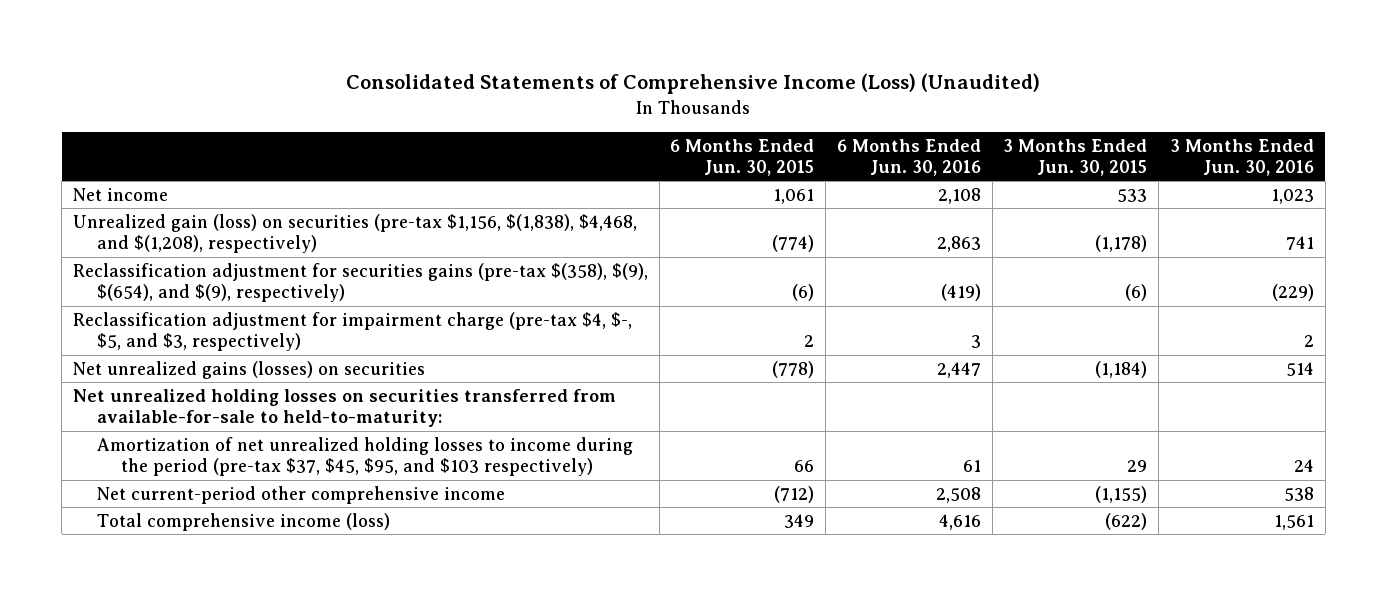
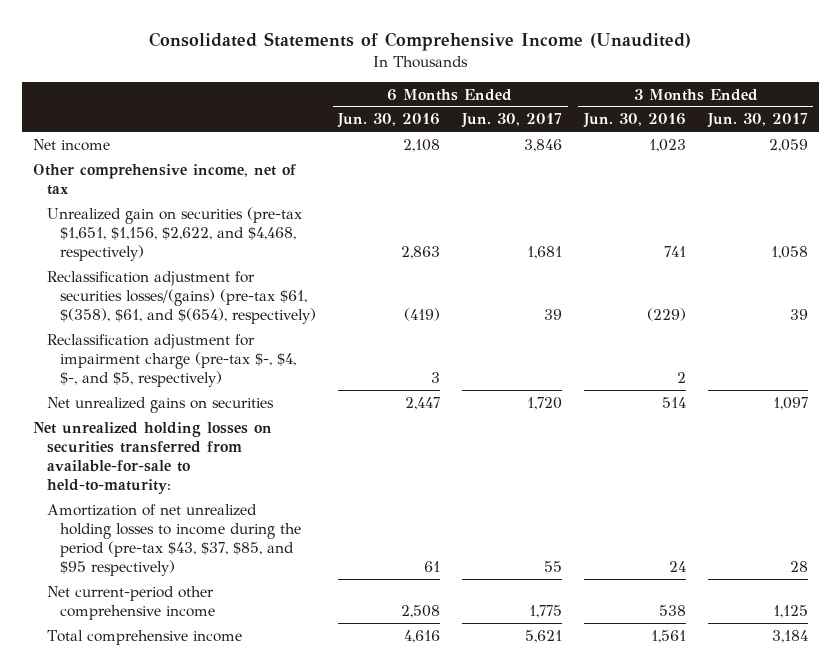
- Consolidated Statements of Comprehensive Income (Loss) (Unaudited)
+ Consolidated Statements of Comprehensive Income (Unaudited)
- | 6 Months Ended Jun. 30, 2015 | 6 Months Ended Jun. 30, 2016 | 3 Months Ended Jun. 30, 2015 | 3 Months Ended Jun. 30, 2016
+ | 6 Months Ended Jun. 30, 2016 | 6 Months Ended Jun. 30, 2017 | 3 Months Ended Jun. 30, 2016 | 3 Months Ended Jun. 30, 2017
- Unrealized gain (loss) on securities (pre-tax $1,156, $(1,838), $4,468, and $(1,208), respectively) | (774) | 2,863 | (1,178) | 741
- Reclassification adjustment for securities gains (pre-tax $(358), $(9), $(654), and $(9), respectively) | (6) | (419) | (6) | (229)
- Reclassification adjustment for impairment charge (pre-tax $4, $-, $5, and $3, respectively) | 2 | 3 | | 2
- Net unrealized gains (losses) on securities | (778) | 2,447 | (1,184) | 514
+ Other comprehensive income, net of tax
+ Unrealized gain on securities (pre-tax $1,651, $1,156, $2,622, and $4,468, respectively) | 2,863 | 1,681 | 741 | 1,058
+ Reclassification adjustment for securities losses/(gains) (pre-tax $61, $(358), $61, and $(654), respectively) | (419) | 39 | (229) | 39
+ Reclassification adjustment for impairment charge (pre-tax $-, $4, $-, and $5, respectively) | 3 | | 2 |
+ Net unrealized gains on securities | 2,447 | 1,720 | 514 | 1,097
- Amortization of net unrealized holding losses to income during the period (pre-tax $37, $45, $95, and $103 respectively) | 66 | 61 | 29 | 24
+ Amortization of net unrealized holding losses to income during the period (pre-tax $43, $37, $85, and $95 respectively) | 61 | 55 | 24 | 28
- Total comprehensive income (loss) | 349 | 4,616 | (622) | 1,561
+ Total comprehensive income | 4,616 | 5,621 | 1,561 | 3,184

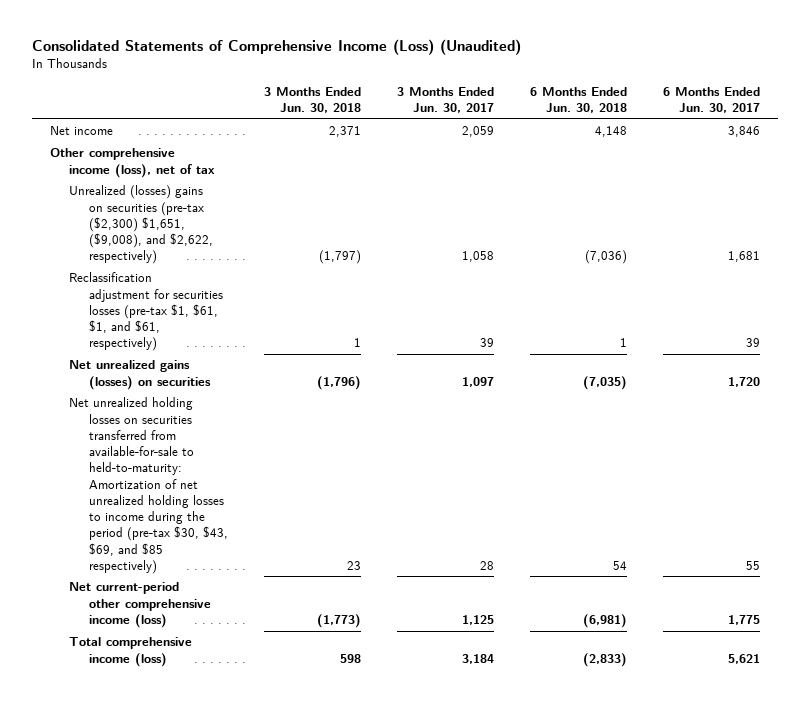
- Consolidated Statements of Comprehensive Income (Unaudited)
+ Consolidated Statements of Comprehensive Income (Loss) (Unaudited)
- | 6 Months Ended Jun. 30, 2016 | 6 Months Ended Jun. 30, 2017 | 3 Months Ended Jun. 30, 2016 | 3 Months Ended Jun. 30, 2017
+ | 3 Months Ended Jun. 30, 2018 | 3 Months Ended Jun. 30, 2017 | 6 Months Ended Jun. 30, 2018 | 6 Months Ended Jun. 30, 2017
- Other comprehensive income, net of tax
- Unrealized gain on securities (pre-tax $1,651, $1,156, $2,622, and $4,468, respectively) | 2,863 | 1,681 | 741 | 1,058
- Reclassification adjustment for securities losses/(gains) (pre-tax $61, $(358), $61, and $(654), respectively) | (419) | 39 | (229) | 39
- Reclassification adjustment for impairment charge (pre-tax $-, $4, $-, and $5, respectively) | 3 | | 2 |
- Net unrealized gains on securities | 2,447 | 1,720 | 514 | 1,097
- Net unrealized holding losses on securities transferred from available-for-sale to held-to-maturity:
- Amortization of net unrealized holding losses to income during the period (pre-tax $43, $37, $85, and $95 respectively) | 61 | 55 | 24 | 28
- Net current-period other comprehensive income | 2,508 | 1,775 | 538 | 1,125
- Total comprehensive income | 4,616 | 5,621 | 1,561 | 3,184
+ Other comprehensive income (loss), net of tax
+ Unrealized (losses) gains on securities (pre-tax ($2,300) $1,651, ($9,008), and $2,622, respectively) | (1,797) | 1,058 | (7,036) | 1,681
+ Reclassification adjustment for securities losses (pre-tax $1, $61, $1, and $61, respectively) | 1 | 39 | 1 | 39
+ Net unrealized gains (losses) on securities | (1,796) | 1,097 | (7,035) | 1,720
+ Net unrealized holding losses on securities transferred from available-for-sale to held-to-maturity: Amortization of net unrealized holding losses to income during the period (pre-tax $30, $43, $69, and $85 respectively) | 23 | 28 | 54 | 55
+ Net current-period other comprehensive income (loss) | (1,773) | 1,125 | (6,981) | 1,775
+ Total comprehensive income (loss) | 598 | 3,184 | (2,833) | 5,621

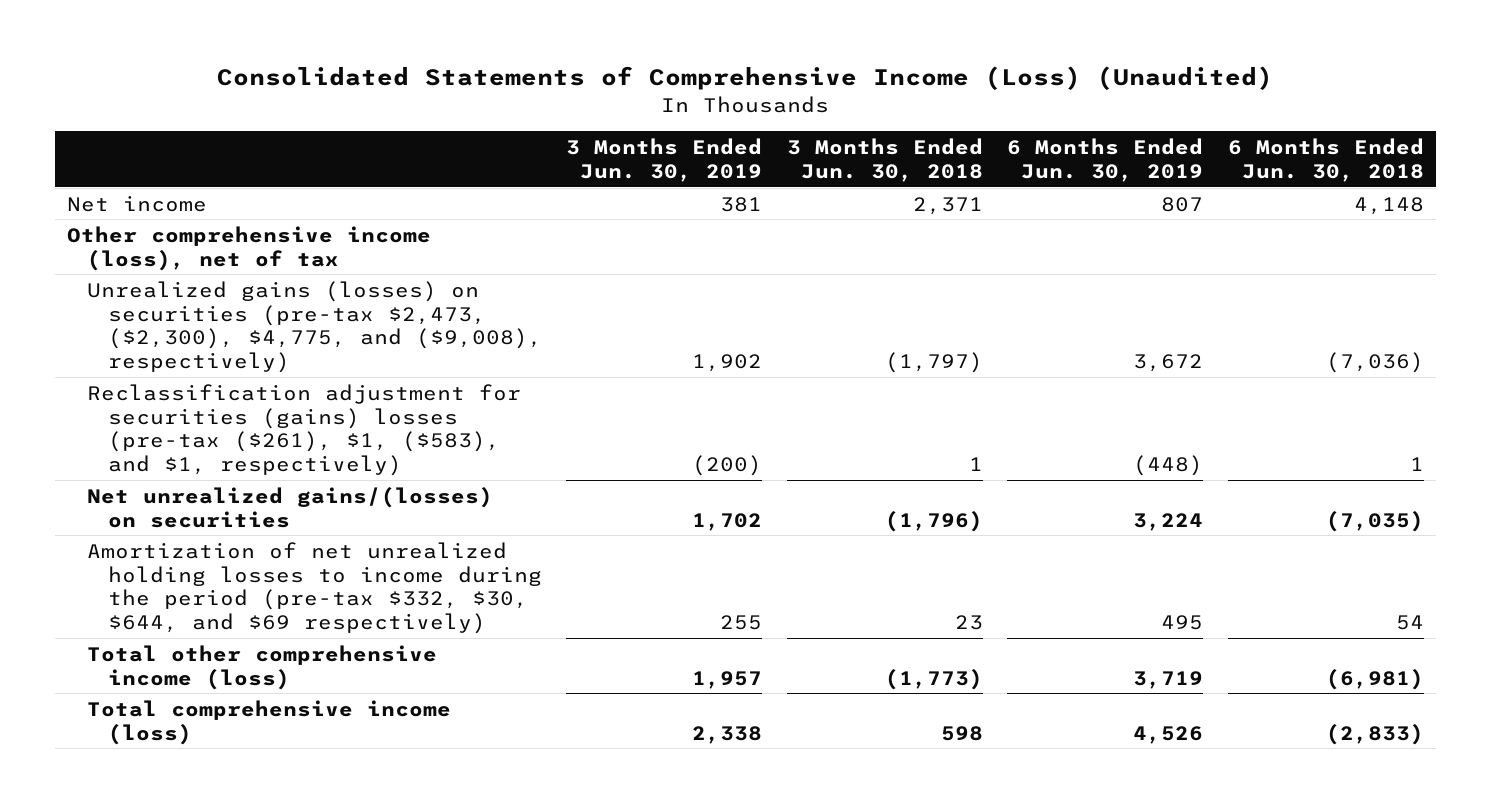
- | 3 Months Ended Jun. 30, 2018 | 3 Months Ended Jun. 30, 2017 | 6 Months Ended Jun. 30, 2018 | 6 Months Ended Jun. 30, 2017
+ | 3 Months Ended Jun. 30, 2019 | 3 Months Ended Jun. 30, 2018 | 6 Months Ended Jun. 30, 2019 | 6 Months Ended Jun. 30, 2018
- Unrealized (losses) gains on securities (pre-tax ($2,300) $1,651, ($9,008), and $2,622, respectively) | (1,797) | 1,058 | (7,036) | 1,681
- Reclassification adjustment for securities losses (pre-tax $1, $61, $1, and $61, respectively) | 1 | 39 | 1 | 39
- Net unrealized gains (losses) on securities | (1,796) | 1,097 | (7,035) | 1,720
- Net unrealized holding losses on securities transferred from available-for-sale to held-to-maturity: Amortization of net unrealized holding losses to income during the period (pre-tax $30, $43, $69, and $85 respectively) | 23 | 28 | 54 | 55
- Net current-period other comprehensive income (loss) | (1,773) | 1,125 | (6,981) | 1,775
+ Unrealized gains (losses) on securities (pre-tax $2,473, ($2,300), $4,775, and ($9,008), respectively) | 1,902 | (1,797) | 3,672 | (7,036)
+ Reclassification adjustment for securities (gains) losses (pre-tax ($261), $1, ($583), and $1, respectively) | (200) | 1 | (448) | 1
+ Net unrealized gains/(losses) on securities | 1,702 | (1,796) | 3,224 | (7,035)
+ Amortization of net unrealized holding losses to income during the period (pre-tax $332, $30, $644, and $69 respectively) | 255 | 23 | 495 | 54
+ Total other comprehensive income (loss) | 1,957 | (1,773) | 3,719 | (6,981)

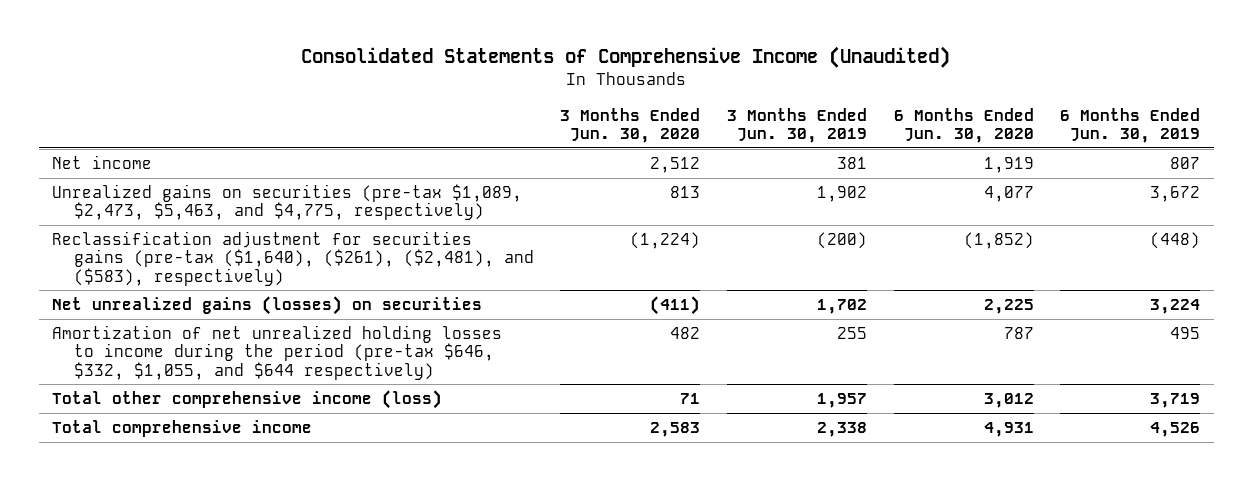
- Consolidated Statements of Comprehensive Income (Loss) (Unaudited)
+ Consolidated Statements of Comprehensive Income (Unaudited)
- | 3 Months Ended Jun. 30, 2019 | 3 Months Ended Jun. 30, 2018 | 6 Months Ended Jun. 30, 2019 | 6 Months Ended Jun. 30, 2018
+ | 3 Months Ended Jun. 30, 2020 | 3 Months Ended Jun. 30, 2019 | 6 Months Ended Jun. 30, 2020 | 6 Months Ended Jun. 30, 2019
- Other comprehensive income (loss), net of tax
- Unrealized gains (losses) on securities (pre-tax $2,473, ($2,300), $4,775, and ($9,008), respectively) | 1,902 | (1,797) | 3,672 | (7,036)
- Reclassification adjustment for securities (gains) losses (pre-tax ($261), $1, ($583), and $1, respectively) | (200) | 1 | (448) | 1
- Net unrealized gains/(losses) on securities | 1,702 | (1,796) | 3,224 | (7,035)
- Amortization of net unrealized holding losses to income during the period (pre-tax $332, $30, $644, and $69 respectively) | 255 | 23 | 495 | 54
+ Unrealized gains on securities (pre-tax $1,089, $2,473, $5,463, and $4,775, respectively) | 813 | 1,902 | 4,077 | 3,672
+ Reclassification adjustment for securities gains (pre-tax ($1,640), ($261), ($2,481), and ($583), respectively) | (1,224) | (200) | (1,852) | (448)
+ Net unrealized gains (losses) on securities | (411) | 1,702 | 2,225 | 3,224
+ Amortization of net unrealized holding losses to income during the period (pre-tax $646, $332, $1,055, and $644 respectively) | 482 | 255 | 787 | 495
- Total comprehensive income (loss) | 2,338 | 598 | 4,526 | (2,833)
+ Total comprehensive income | 2,583 | 2,338 | 4,931 | 4,526

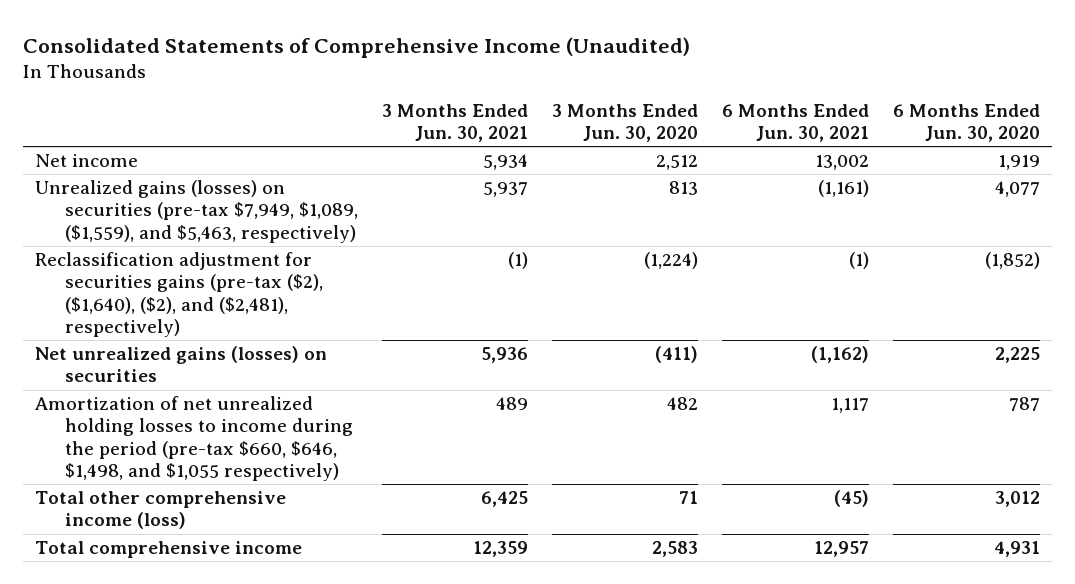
- | 3 Months Ended Jun. 30, 2020 | 3 Months Ended Jun. 30, 2019 | 6 Months Ended Jun. 30, 2020 | 6 Months Ended Jun. 30, 2019
+ | 3 Months Ended Jun. 30, 2021 | 3 Months Ended Jun. 30, 2020 | 6 Months Ended Jun. 30, 2021 | 6 Months Ended Jun. 30, 2020
- Unrealized gains on securities (pre-tax $1,089, $2,473, $5,463, and $4,775, respectively) | 813 | 1,902 | 4,077 | 3,672
- Reclassification adjustment for securities gains (pre-tax ($1,640), ($261), ($2,481), and ($583), respectively) | (1,224) | (200) | (1,852) | (448)
+ Unrealized gains (losses) on securities (pre-tax $7,949, $1,089, ($1,559), and $5,463, respectively) | 5,937 | 813 | (1,161) | 4,077
+ Reclassification adjustment for securities gains (pre-tax ($2), ($1,640), ($2), and ($2,481), respectively) | (1) | (1,224) | (1) | (1,852)
- Amortization of net unrealized holding losses to income during the period (pre-tax $646, $332, $1,055, and $644 respectively) | 482 | 255 | 787 | 495
+ Amortization of net unrealized holding losses to income during the period (pre-tax $660, $646, $1,498, and $1,055 respectively) | 489 | 482 | 1,117 | 787

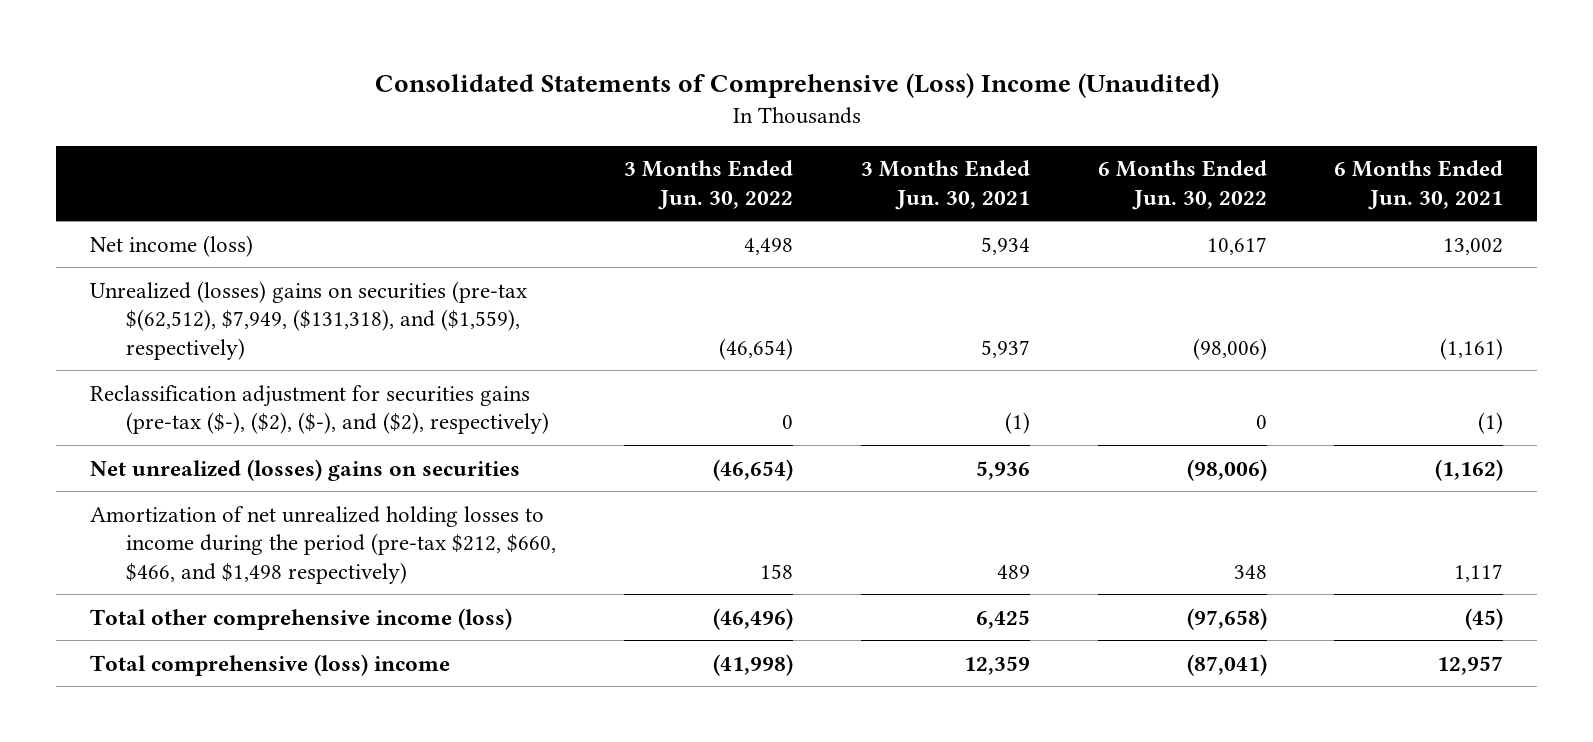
- Consolidated Statements of Comprehensive Income (Unaudited)
+ Consolidated Statements of Comprehensive (Loss) Income (Unaudited)
- | 3 Months Ended Jun. 30, 2021 | 3 Months Ended Jun. 30, 2020 | 6 Months Ended Jun. 30, 2021 | 6 Months Ended Jun. 30, 2020
+ | 3 Months Ended Jun. 30, 2022 | 3 Months Ended Jun. 30, 2021 | 6 Months Ended Jun. 30, 2022 | 6 Months Ended Jun. 30, 2021
- Net income | 5,934 | 2,512 | 13,002 | 1,919
- Unrealized gains (losses) on securities (pre-tax $7,949, $1,089, ($1,559), and $5,463, respectively) | 5,937 | 813 | (1,161) | 4,077
- Reclassification adjustment for securities gains (pre-tax ($2), ($1,640), ($2), and ($2,481), respectively) | (1) | (1,224) | (1) | (1,852)
- Net unrealized gains (losses) on securities | 5,936 | (411) | (1,162) | 2,225
- Amortization of net unrealized holding losses to income during the period (pre-tax $660, $646, $1,498, and $1,055 respectively) | 489 | 482 | 1,117 | 787
+ Net income (loss) | 4,498 | 5,934 | 10,617 | 13,002
+ Unrealized (losses) gains on securities (pre-tax $(62,512), $7,949, ($131,318), and ($1,559), respectively) | (46,654) | 5,937 | (98,006) | (1,161)
+ Reclassification adjustment for securities gains (pre-tax ($-), ($2), ($-), and ($2), respectively) | 0 | (1) | 0 | (1)
+ Net unrealized (losses) gains on securities | (46,654) | 5,936 | (98,006) | (1,162)
+ Amortization of net unrealized holding losses to income during the period (pre-tax $212, $660, $466, and $1,498 respectively) | 158 | 489 | 348 | 1,117
- Total comprehensive income | 12,359 | 2,583 | 12,957 | 4,931
+ Total comprehensive (loss) income | (41,998) | 12,359 | (87,041) | 12,957

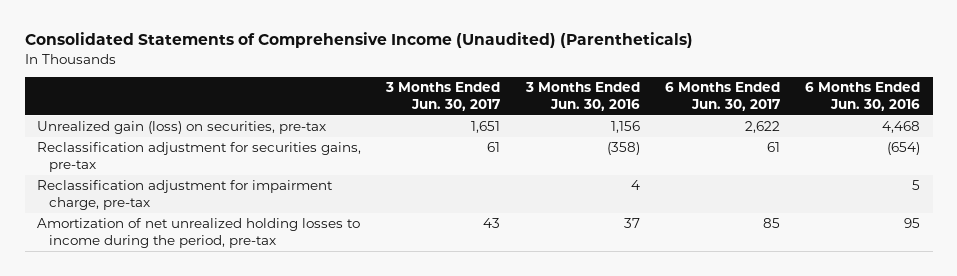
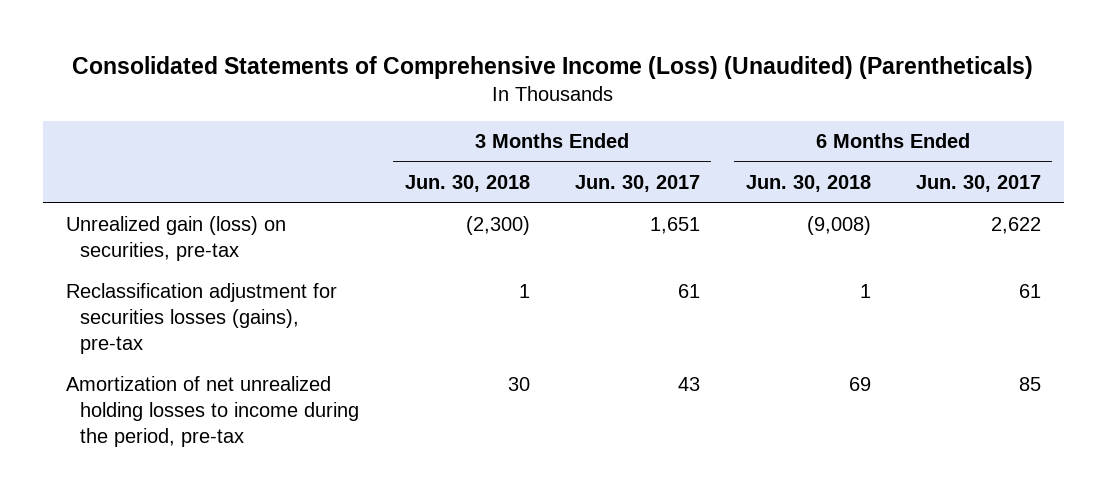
- Consolidated Statements of Comprehensive Income (Unaudited) (Parentheticals)
+ Consolidated Statements of Comprehensive Income (Loss) (Unaudited) (Parentheticals)
- | 3 Months Ended Jun. 30, 2017 | 3 Months Ended Jun. 30, 2016 | 6 Months Ended Jun. 30, 2017 | 6 Months Ended Jun. 30, 2016
+ | 3 Months Ended Jun. 30, 2018 | 3 Months Ended Jun. 30, 2017 | 6 Months Ended Jun. 30, 2018 | 6 Months Ended Jun. 30, 2017
- Reclassification adjustment for securities gains, pre-tax | 61 | (358) | 61 | (654)
- Reclassification adjustment for impairment charge, pre-tax | | 4 | | 5
+ Reclassification adjustment for securities losses (gains), pre-tax | 1 | 61 | 1 | 61

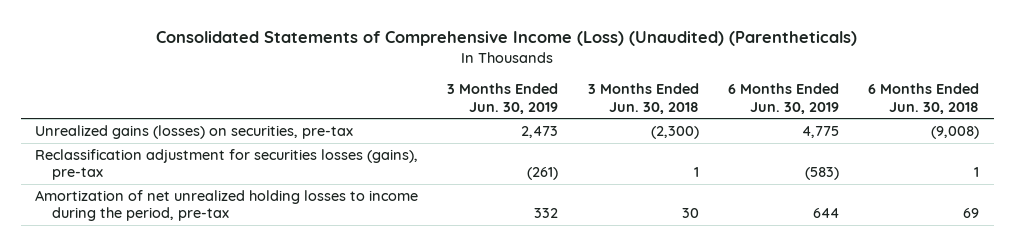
- | 3 Months Ended Jun. 30, 2018 | 3 Months Ended Jun. 30, 2017 | 6 Months Ended Jun. 30, 2018 | 6 Months Ended Jun. 30, 2017
+ | 3 Months Ended Jun. 30, 2019 | 3 Months Ended Jun. 30, 2018 | 6 Months Ended Jun. 30, 2019 | 6 Months Ended Jun. 30, 2018
- Unrealized gain (loss) on securities, pre-tax | (2,300) | 1,651 | (9,008) | 2,622
+ Unrealized gains (losses) on securities, pre-tax | 2,473 | (2,300) | 4,775 | (9,008)

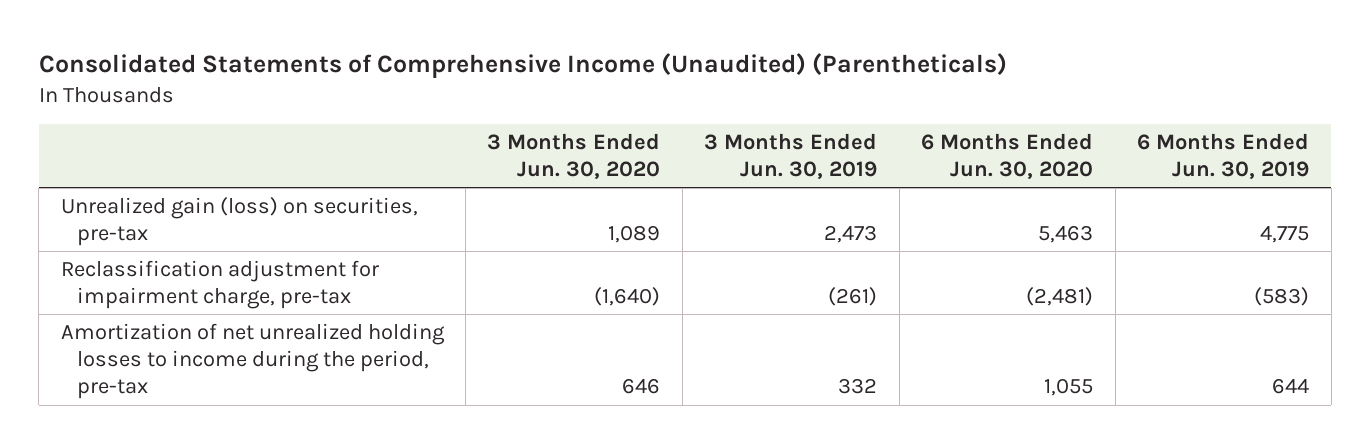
- Consolidated Statements of Comprehensive Income (Loss) (Unaudited) (Parentheticals)
+ Consolidated Statements of Comprehensive Income (Unaudited) (Parentheticals)
- | 3 Months Ended Jun. 30, 2019 | 3 Months Ended Jun. 30, 2018 | 6 Months Ended Jun. 30, 2019 | 6 Months Ended Jun. 30, 2018
+ | 3 Months Ended Jun. 30, 2020 | 3 Months Ended Jun. 30, 2019 | 6 Months Ended Jun. 30, 2020 | 6 Months Ended Jun. 30, 2019
- Unrealized gains (losses) on securities, pre-tax | 2,473 | (2,300) | 4,775 | (9,008)
- Reclassification adjustment for securities losses (gains), pre-tax | (261) | 1 | (583) | 1
+ Unrealized gain (loss) on securities, pre-tax | 1,089 | 2,473 | 5,463 | 4,775
+ Reclassification adjustment for impairment charge, pre-tax | (1,640) | (261) | (2,481) | (583)

